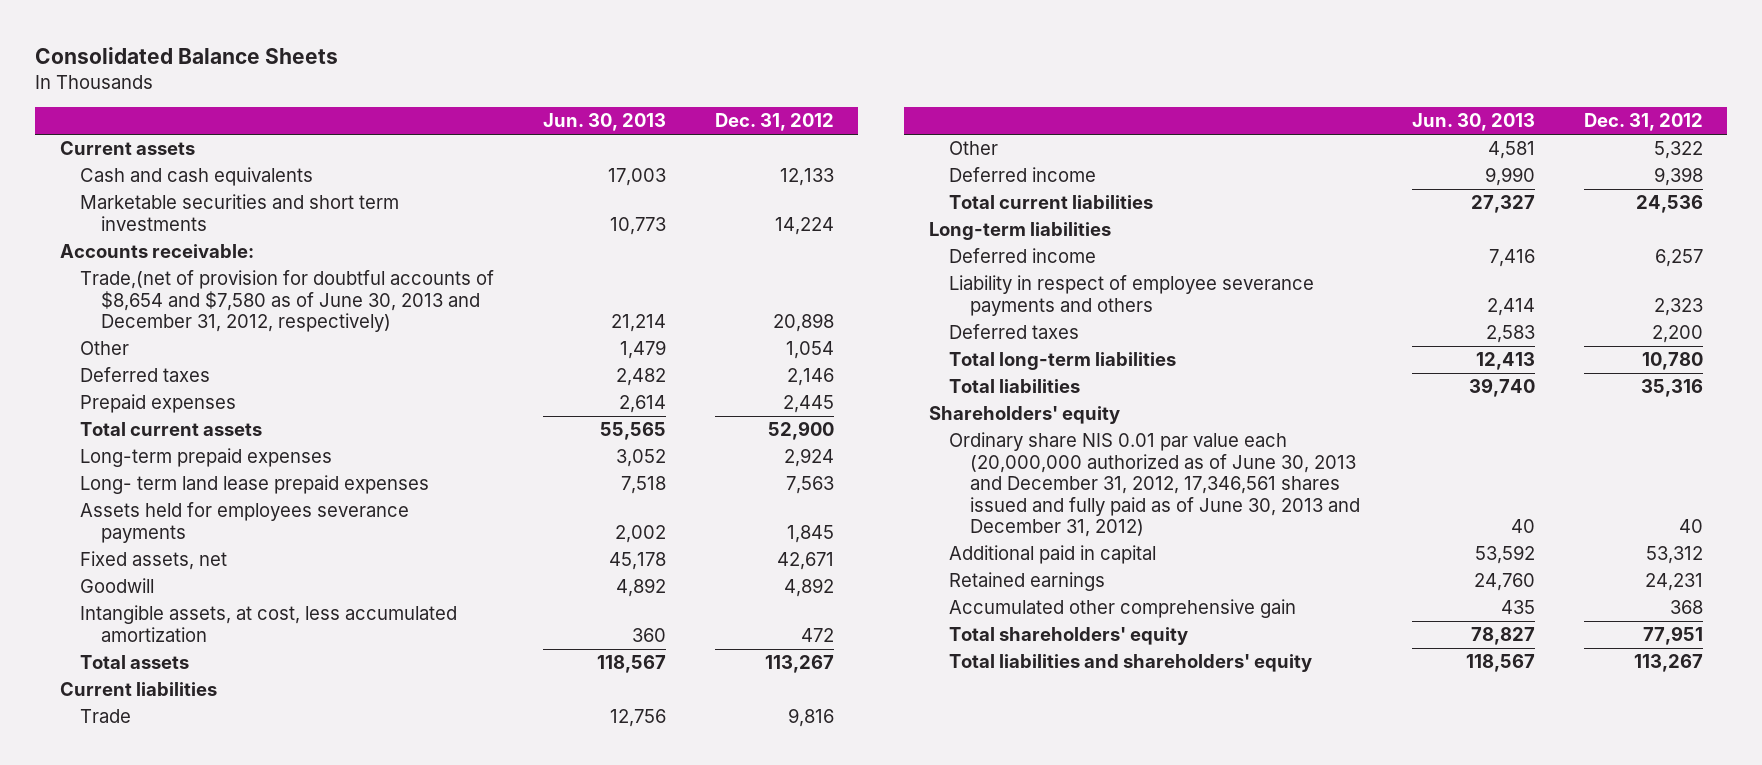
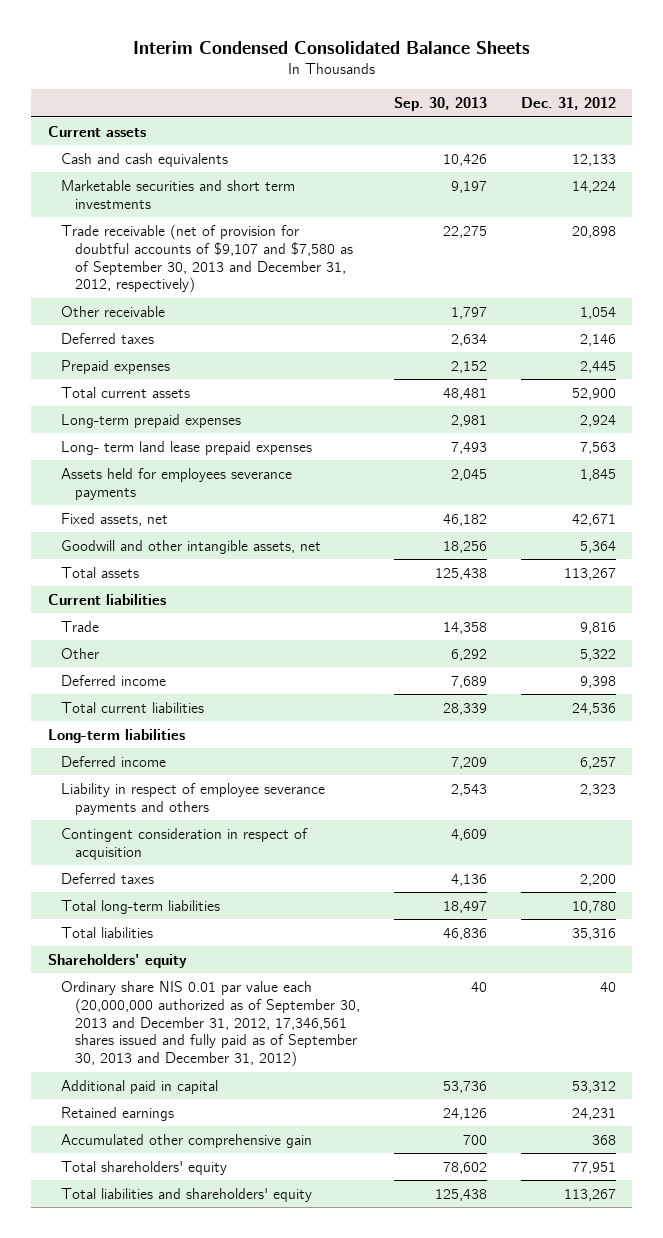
- Consolidated Balance Sheets
+ Interim Condensed Consolidated Balance Sheets
- | Jun. 30, 2013 | Dec. 31, 2012
+ | Sep. 30, 2013 | Dec. 31, 2012
- Accounts receivable:
- Trade,(net of provision for doubtful accounts of $8,654 and $7,580 as of June 30, 2013 and December 31, 2012, respectively) | 21,214 | 20,898
- Other | 1,479 | 1,054
+ Trade receivable (net of provision for doubtful accounts of $9,107 and $7,580 as of September 30, 2013 and December 31, 2012, respectively) | 22,275 | 20,898
+ Other receivable | 1,797 | 1,054
- Goodwill | 4,892 | 4,892
- Intangible assets, at cost, less accumulated amortization | 360 | 472
+ Goodwill and other intangible assets, net | 18,256 | 5,364
+ Contingent consideration in respect of acquisition | 4,609 |
- Ordinary share NIS 0.01 par value each (20,000,000 authorized as of June 30, 2013 and December 31, 2012, 17,346,561 shares issued and fully paid as of June 30, 2013 and December 31, 2012) | 40 | 40
+ Ordinary share NIS 0.01 par value each (20,000,000 authorized as of September 30, 2013 and December 31, 2012, 17,346,561 shares issued and fully paid as of September 30, 2013 and December 31, 2012) | 40 | 40

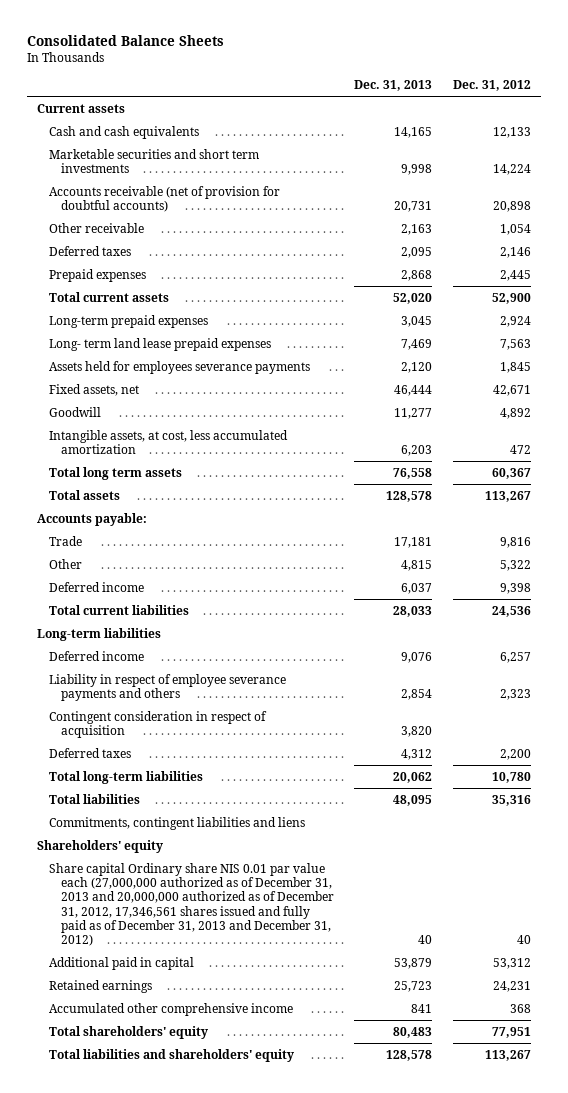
- Interim Condensed Consolidated Balance Sheets
+ Consolidated Balance Sheets
- | Sep. 30, 2013 | Dec. 31, 2012
+ | Dec. 31, 2013 | Dec. 31, 2012
- Trade receivable (net of provision for doubtful accounts of $9,107 and $7,580 as of September 30, 2013 and December 31, 2012, respectively) | 22,275 | 20,898
+ Accounts receivable (net of provision for doubtful accounts) | 20,731 | 20,898
- Goodwill and other intangible assets, net | 18,256 | 5,364
+ Goodwill | 11,277 | 4,892
+ Intangible assets, at cost, less accumulated amortization | 6,203 | 472
+ Total long term assets | 76,558 | 60,367
- Current liabilities
+ Accounts payable:
+ Commitments, contingent liabilities and liens
- Ordinary share NIS 0.01 par value each (20,000,000 authorized as of September 30, 2013 and December 31, 2012, 17,346,561 shares issued and fully paid as of September 30, 2013 and December 31, 2012) | 40 | 40
+ Share capital Ordinary share NIS 0.01 par value each (27,000,000 authorized as of December 31, 2013 and 20,000,000 authorized as of December 31, 2012, 17,346,561 shares issued and fully paid as of December 31, 2013 and December 31, 2012) | 40 | 40
- Accumulated other comprehensive gain | 700 | 368
+ Accumulated other comprehensive income | 841 | 368

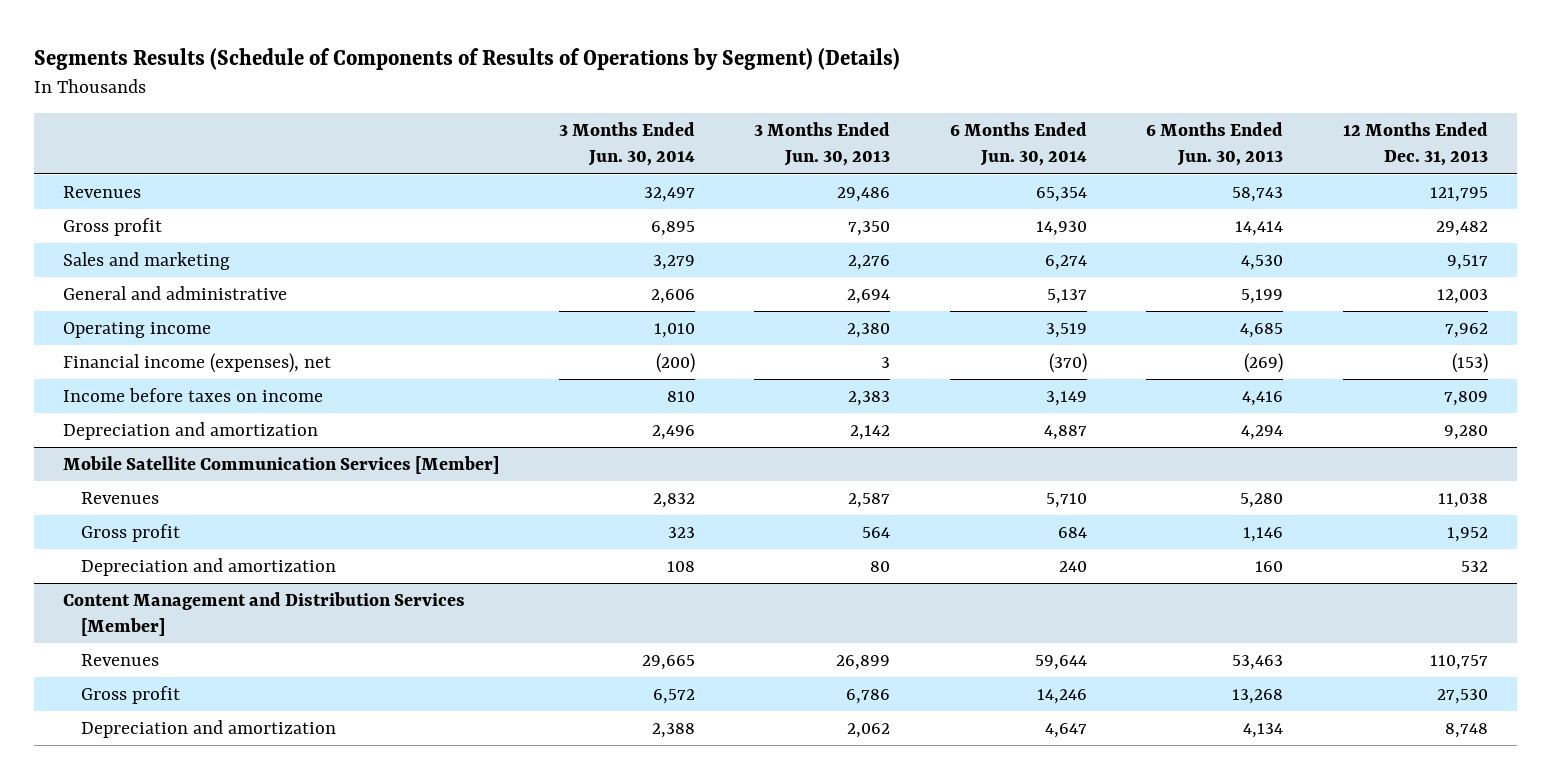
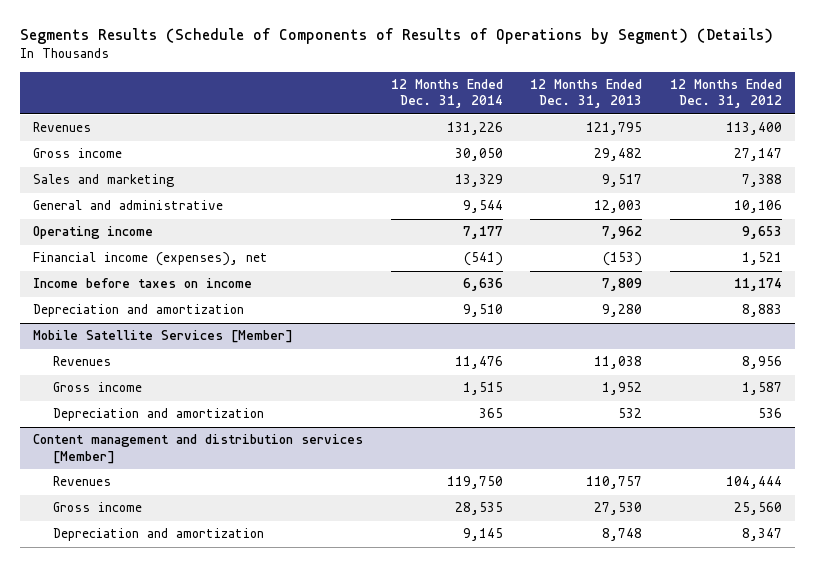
- | 3 Months Ended Jun. 30, 2014 | 3 Months Ended Jun. 30, 2013 | 6 Months Ended Jun. 30, 2014 | 6 Months Ended Jun. 30, 2013 | 12 Months Ended Dec. 31, 2013
+ | 12 Months Ended Dec. 31, 2014 | 12 Months Ended Dec. 31, 2013 | 12 Months Ended Dec. 31, 2012
- Gross profit | 6,895 | 7,350 | 14,930 | 14,414 | 29,482
+ Gross income | 30,050 | 29,482 | 27,147
- Mobile Satellite Communication Services [Member]
+ Mobile Satellite Services [Member]
- Gross profit | 323 | 564 | 684 | 1,146 | 1,952
+ Gross income | 1,515 | 1,952 | 1,587
- Content Management and Distribution Services [Member]
+ Content management and distribution services [Member]
- Gross profit | 6,572 | 6,786 | 14,246 | 13,268 | 27,530
+ Gross income | 28,535 | 27,530 | 25,560

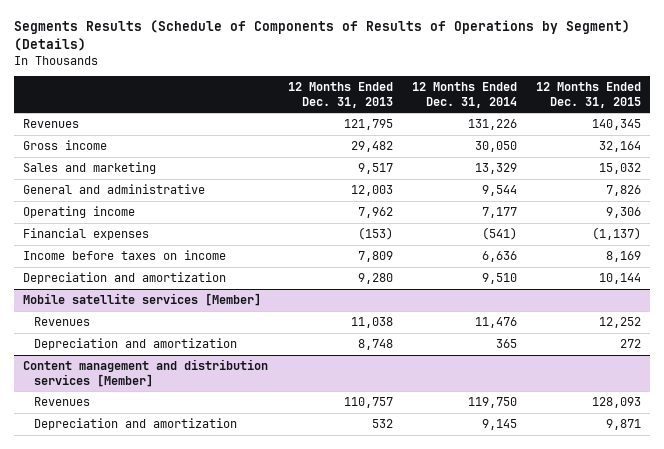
- | 12 Months Ended Dec. 31, 2014 | 12 Months Ended Dec. 31, 2013 | 12 Months Ended Dec. 31, 2012
+ | 12 Months Ended Dec. 31, 2013 | 12 Months Ended Dec. 31, 2014 | 12 Months Ended Dec. 31, 2015
- Financial income (expenses), net | (541) | (153) | 1,521
+ Financial expenses | (153) | (541) | (1,137)
- Mobile Satellite Services [Member]
+ Mobile satellite services [Member]
- Gross income | 1,515 | 1,952 | 1,587
- Depreciation and amortization | 365 | 532 | 536
+ Depreciation and amortization | 8,748 | 365 | 272
@ Content management and distribution services [Member]
- Gross income | 28,535 | 27,530 | 25,560
- Depreciation and amortization | 9,145 | 8,748 | 8,347
+ Depreciation and amortization | 532 | 9,145 | 9,871

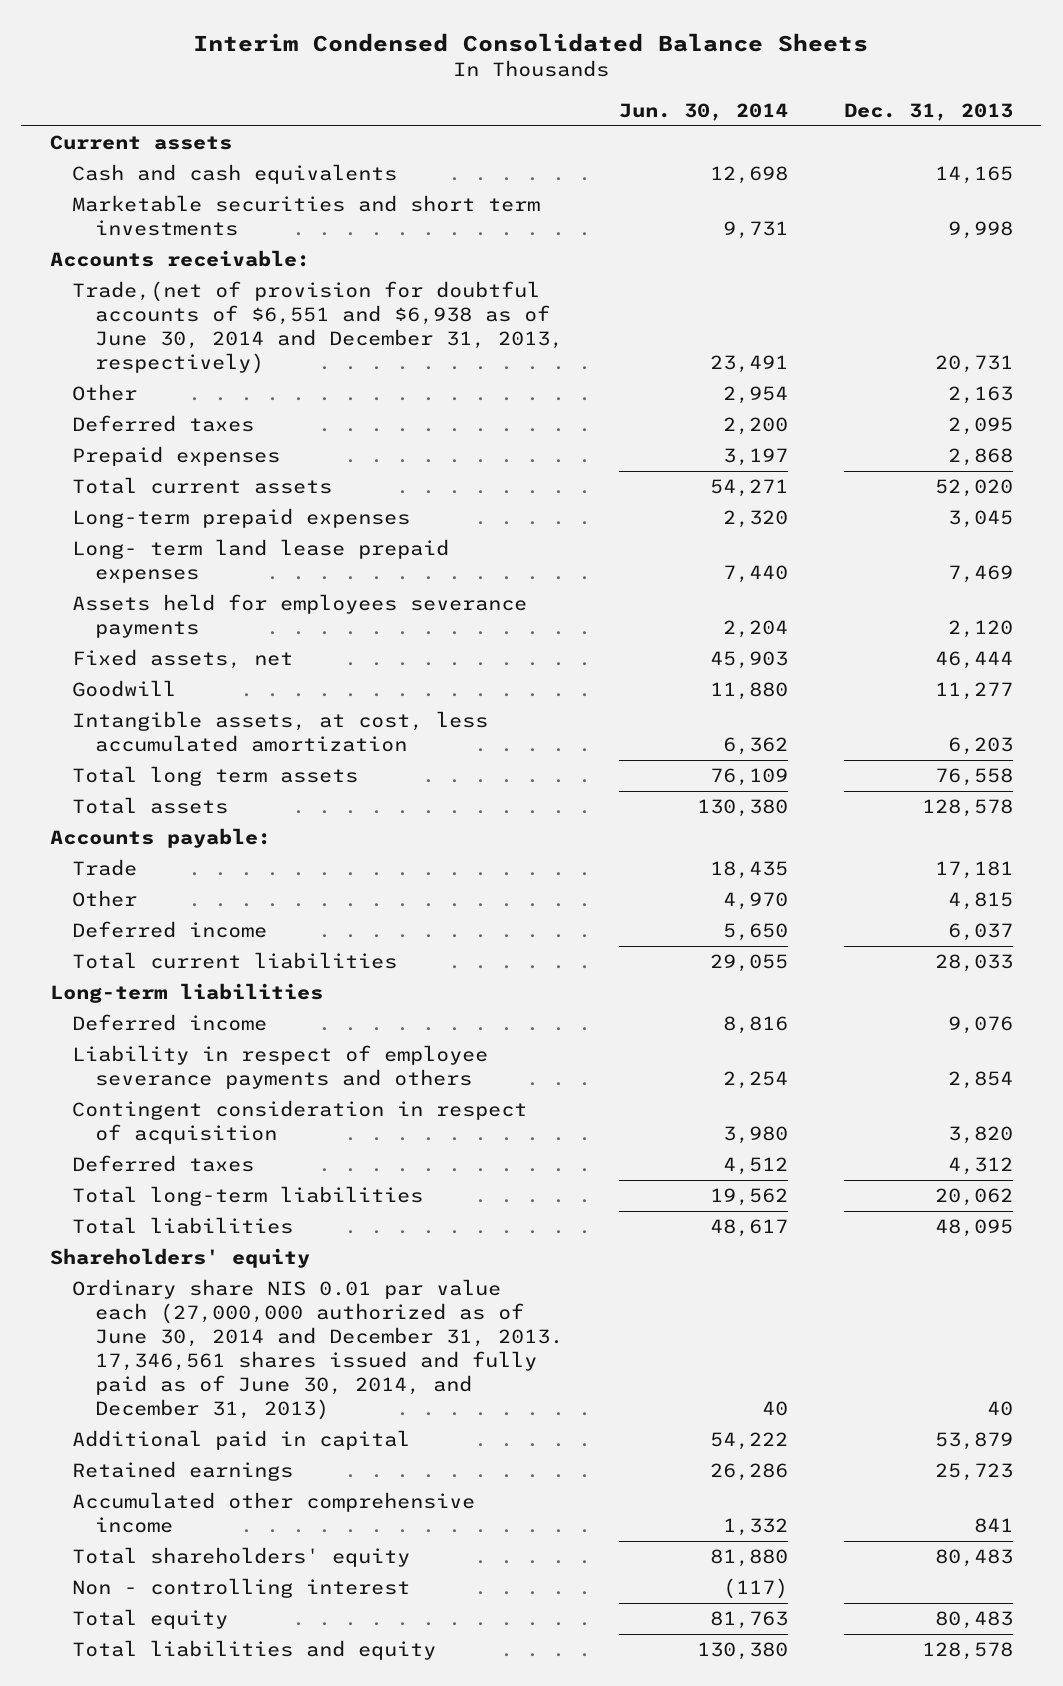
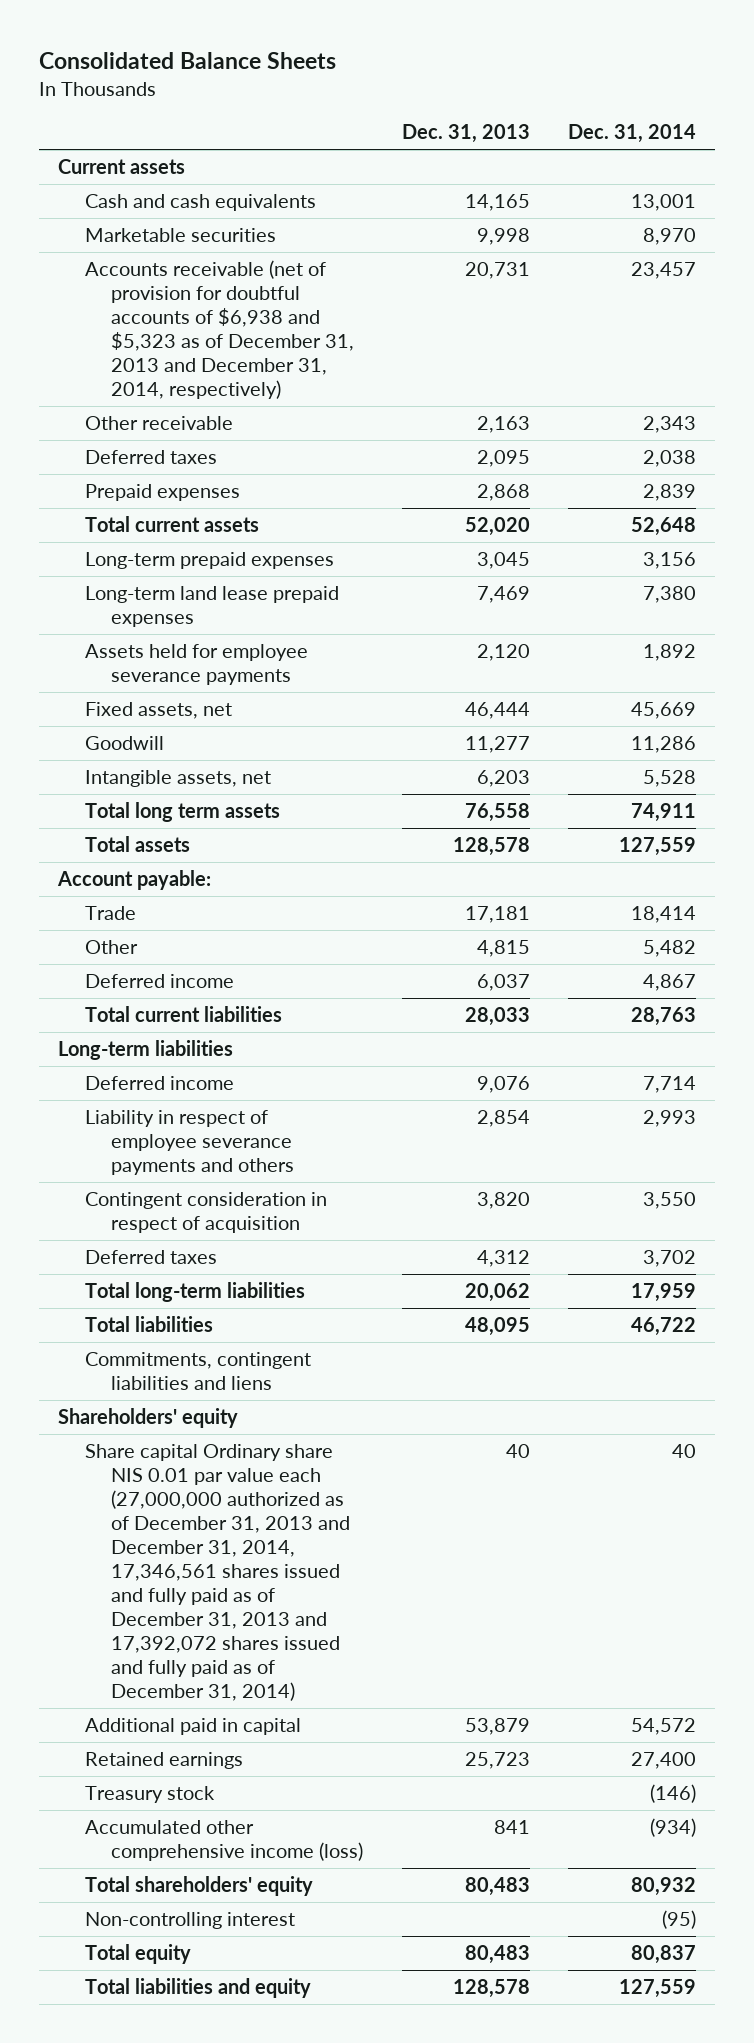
- Interim Condensed Consolidated Balance Sheets
+ Consolidated Balance Sheets
- | Jun. 30, 2014 | Dec. 31, 2013
+ | Dec. 31, 2013 | Dec. 31, 2014
- Marketable securities and short term investments | 9,731 | 9,998
- Accounts receivable:
- Trade,(net of provision for doubtful accounts of $6,551 and $6,938 as of June 30, 2014 and December 31, 2013, respectively) | 23,491 | 20,731
- Other | 2,954 | 2,163
+ Marketable securities | 9,998 | 8,970
+ Accounts receivable (net of provision for doubtful accounts of $6,938 and $5,323 as of December 31, 2013 and December 31, 2014, respectively) | 20,731 | 23,457
+ Other receivable | 2,163 | 2,343
- Long- term land lease prepaid expenses | 7,440 | 7,469
- Assets held for employees severance payments | 2,204 | 2,120
+ Long-term land lease prepaid expenses | 7,469 | 7,380
+ Assets held for employee severance payments | 2,120 | 1,892
- Intangible assets, at cost, less accumulated amortization | 6,362 | 6,203
+ Intangible assets, net | 6,203 | 5,528
- Accounts payable:
+ Account payable:
+ Commitments, contingent liabilities and liens
- Ordinary share NIS 0.01 par value each (27,000,000 authorized as of June 30, 2014 and December 31, 2013. 17,346,561 shares issued and fully paid as of June 30, 2014, and December 31, 2013) | 40 | 40
+ Share capital Ordinary share NIS 0.01 par value each (27,000,000 authorized as of December 31, 2013 and December 31, 2014, 17,346,561 shares issued and fully paid as of December 31, 2013 and 17,392,072 shares issued and fully paid as of December 31, 2014) | 40 | 40
- Accumulated other comprehensive income | 1,332 | 841
+ Treasury stock | | (146)
+ Accumulated other comprehensive income (loss) | 841 | (934)
- Non - controlling interest | (117) |
+ Non-controlling interest | | (95)

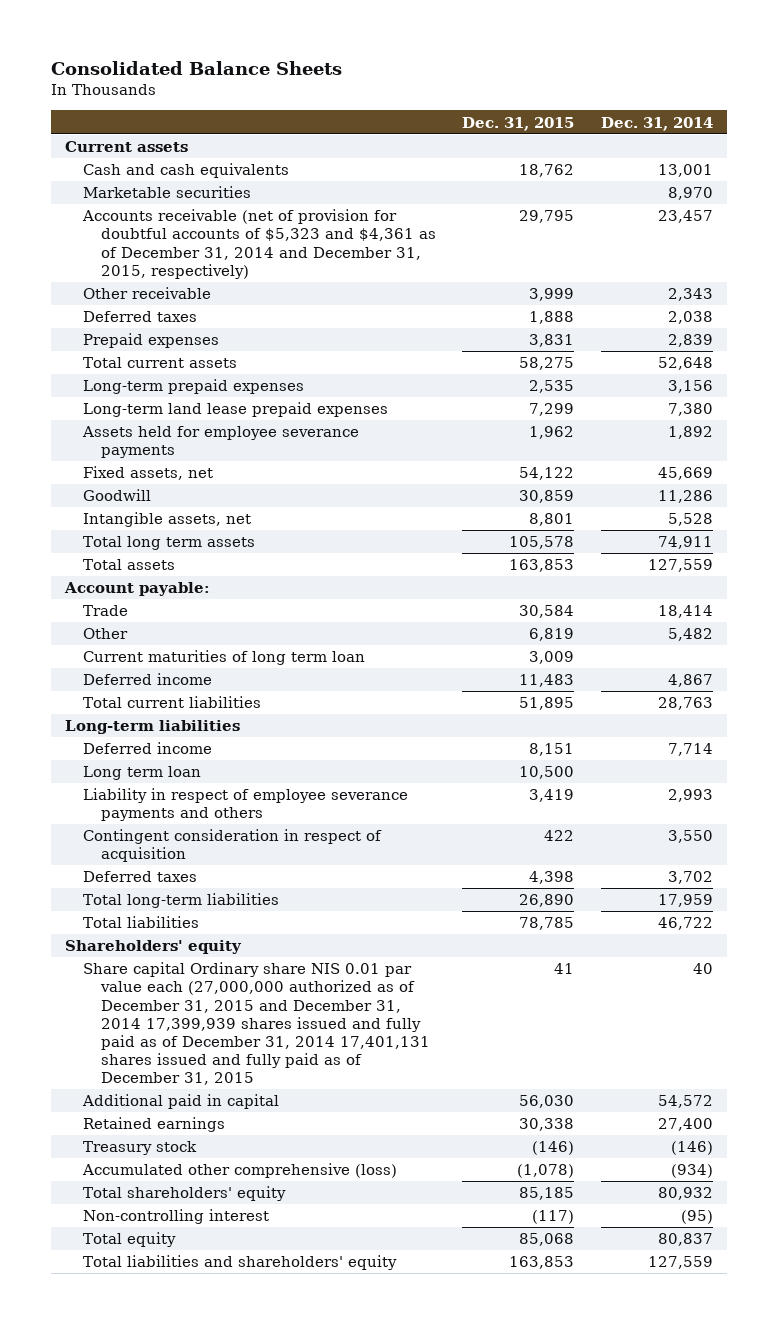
- | Dec. 31, 2013 | Dec. 31, 2014
+ | Dec. 31, 2015 | Dec. 31, 2014
- Accounts receivable (net of provision for doubtful accounts of $6,938 and $5,323 as of December 31, 2013 and December 31, 2014, respectively) | 20,731 | 23,457
+ Accounts receivable (net of provision for doubtful accounts of $5,323 and $4,361 as of December 31, 2014 and December 31, 2015, respectively) | 29,795 | 23,457
+ Current maturities of long term loan | 3,009 |
+ Long term loan | 10,500 |
- Commitments, contingent liabilities and liens
- Share capital Ordinary share NIS 0.01 par value each (27,000,000 authorized as of December 31, 2013 and December 31, 2014, 17,346,561 shares issued and fully paid as of December 31, 2013 and 17,392,072 shares issued and fully paid as of December 31, 2014) | 40 | 40
+ Share capital Ordinary share NIS 0.01 par value each (27,000,000 authorized as of December 31, 2015 and December 31, 2014 17,399,939 shares issued and fully paid as of December 31, 2014 17,401,131 shares issued and fully paid as of December 31, 2015 | 41 | 40
- Accumulated other comprehensive income (loss) | 841 | (934)
+ Accumulated other comprehensive (loss) | (1,078) | (934)
- Total liabilities and equity | 128,578 | 127,559
+ Total liabilities and shareholders' equity | 163,853 | 127,559

